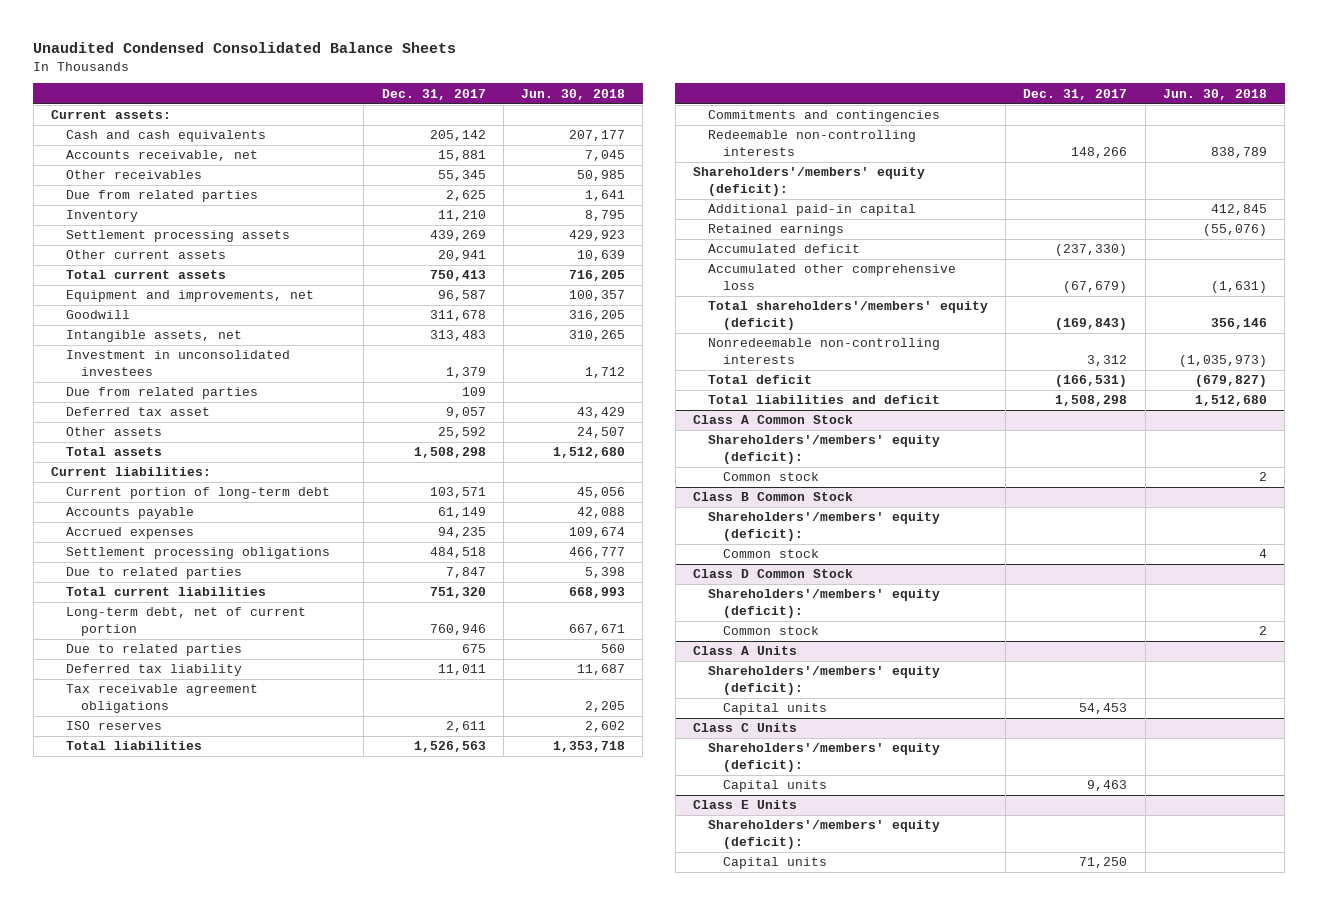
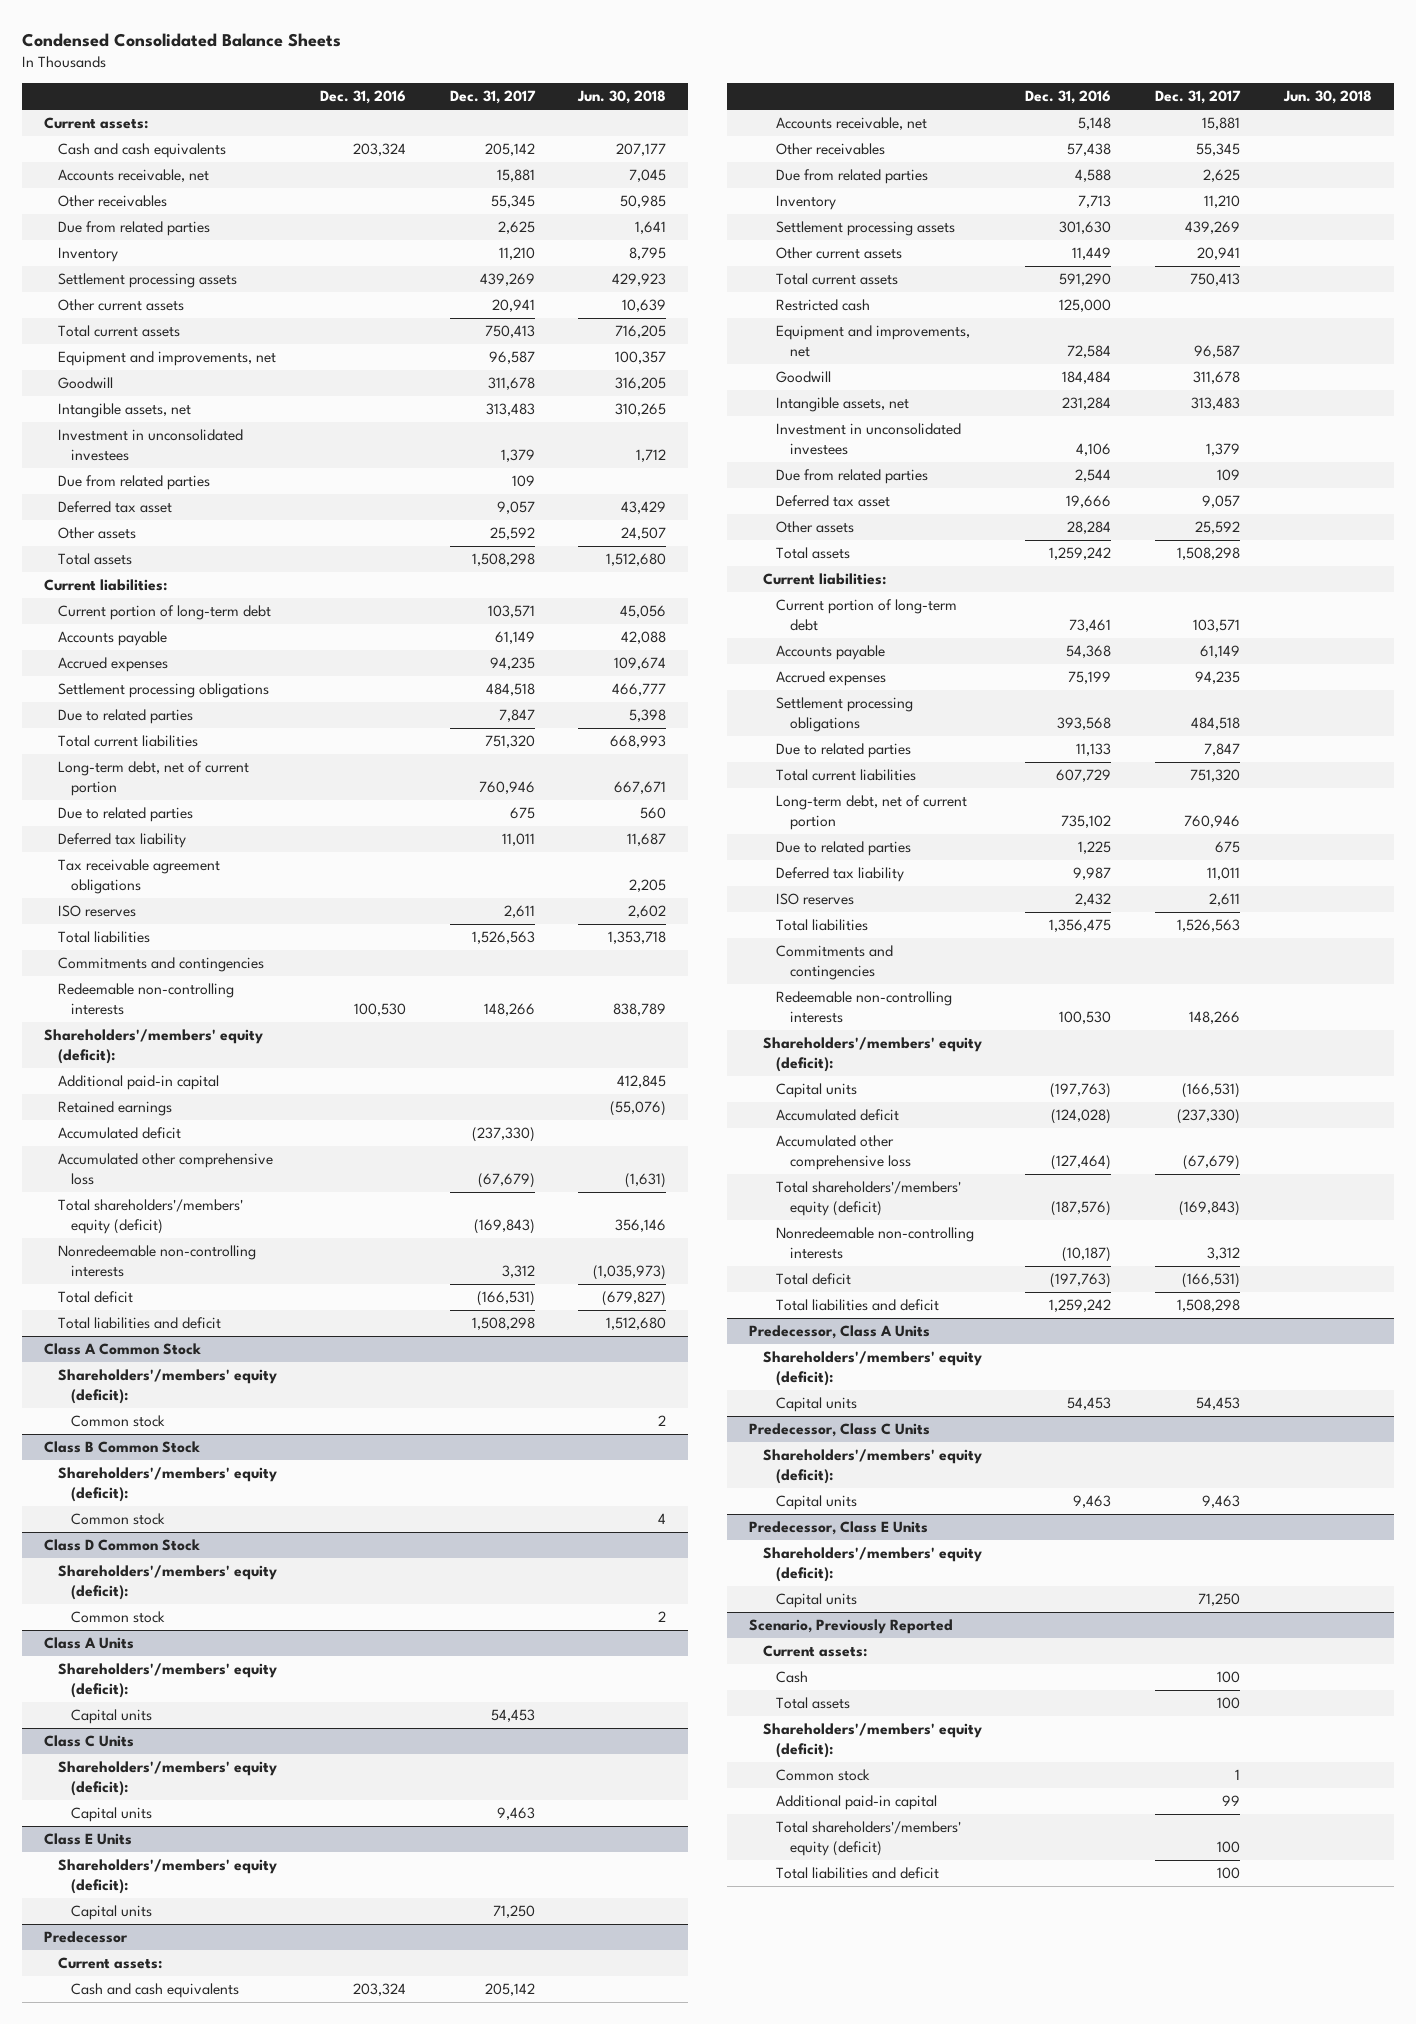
- Unaudited Condensed Consolidated Balance Sheets
+ Condensed Consolidated Balance Sheets
- | Dec. 31, 2017 | Jun. 30, 2018
+ | Dec. 31, 2016 | Dec. 31, 2017 | Jun. 30, 2018
+ Predecessor
+ Current assets:
+ Cash and cash equivalents | 203,324 | 205,142 |
+ Accounts receivable, net | 5,148 | 15,881 |
+ Other receivables | 57,438 | 55,345 |
+ Due from related parties | 4,588 | 2,625 |
+ Inventory | 7,713 | 11,210 |
+ Settlement processing assets | 301,630 | 439,269 |
+ Other current assets | 11,449 | 20,941 |
+ Total current assets | 591,290 | 750,413 |
+ Restricted cash | 125,000 | |
+ Equipment and improvements, net | 72,584 | 96,587 |
+ Goodwill | 184,484 | 311,678 |
+ Intangible assets, net | 231,284 | 313,483 |
+ Investment in unconsolidated investees | 4,106 | 1,379 |
+ Due from related parties | 2,544 | 109 |
+ Deferred tax asset | 19,666 | 9,057 |
+ Other assets | 28,284 | 25,592 |
+ Total assets | 1,259,242 | 1,508,298 |
+ Current liabilities:
+ Current portion of long-term debt | 73,461 | 103,571 |
+ Accounts payable | 54,368 | 61,149 |
+ Accrued expenses | 75,199 | 94,235 |
+ Settlement processing obligations | 393,568 | 484,518 |
+ Due to related parties | 11,133 | 7,847 |
+ Total current liabilities | 607,729 | 751,320 |
+ Long-term debt, net of current portion | 735,102 | 760,946 |
+ Due to related parties | 1,225 | 675 |
+ Deferred tax liability | 9,987 | 11,011 |
+ ISO reserves | 2,432 | 2,611 |
+ Total liabilities | 1,356,475 | 1,526,563 |
+ Commitments and contingencies
+ Redeemable non-controlling interests | 100,530 | 148,266 |
+ Shareholders'/members' equity (deficit):
+ Capital units | (197,763) | (166,531) |
+ Accumulated deficit | (124,028) | (237,330) |
+ Accumulated other comprehensive loss | (127,464) | (67,679) |
+ Total shareholders'/members' equity (deficit) | (187,576) | (169,843) |
+ Nonredeemable non-controlling interests | (10,187) | 3,312 |
+ Total deficit | (197,763) | (166,531) |
+ Total liabilities and deficit | 1,259,242 | 1,508,298 |
+ Predecessor, Class A Units
+ Shareholders'/members' equity (deficit):
+ Capital units | 54,453 | 54,453 |
+ Predecessor, Class C Units
+ Shareholders'/members' equity (deficit):
+ Capital units | 9,463 | 9,463 |
+ Predecessor, Class E Units
+ Shareholders'/members' equity (deficit):
+ Capital units | | 71,250 |
+ Scenario, Previously Reported
+ Current assets:
+ Cash | | 100 |
+ Total assets | | 100 |
+ Shareholders'/members' equity (deficit):
+ Common stock | | 1 |
+ Additional paid-in capital | | 99 |
+ Total shareholders'/members' equity (deficit) | | 100 |
+ Total liabilities and deficit | | 100 |

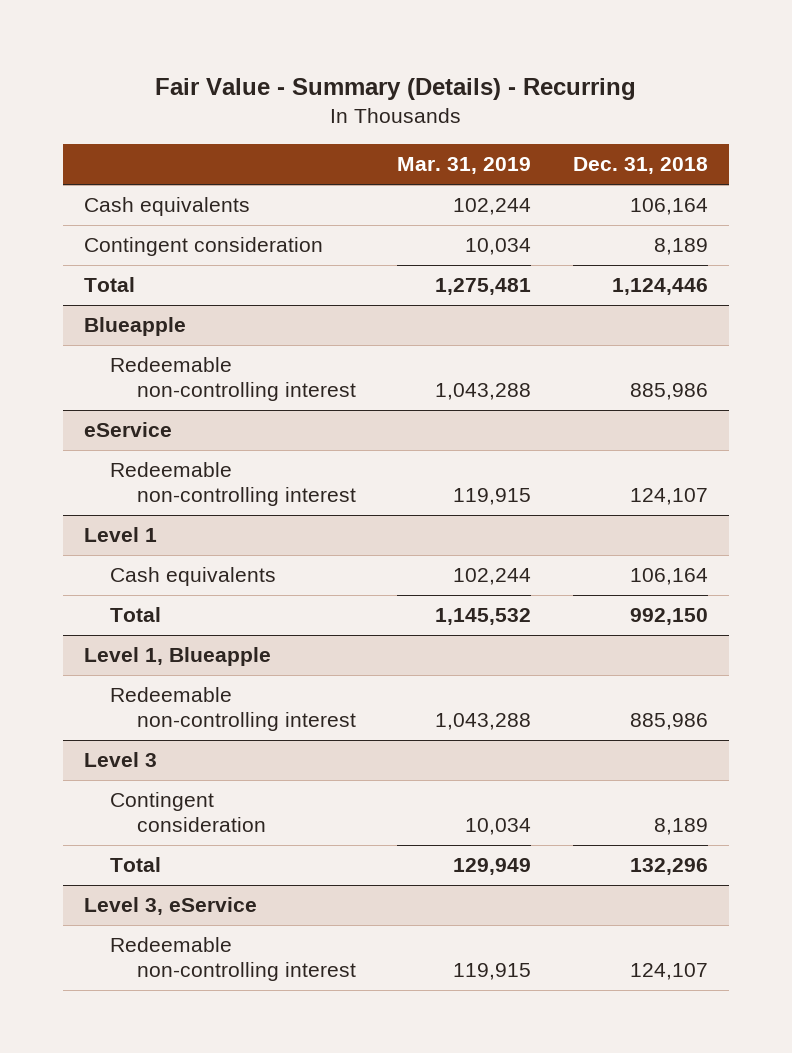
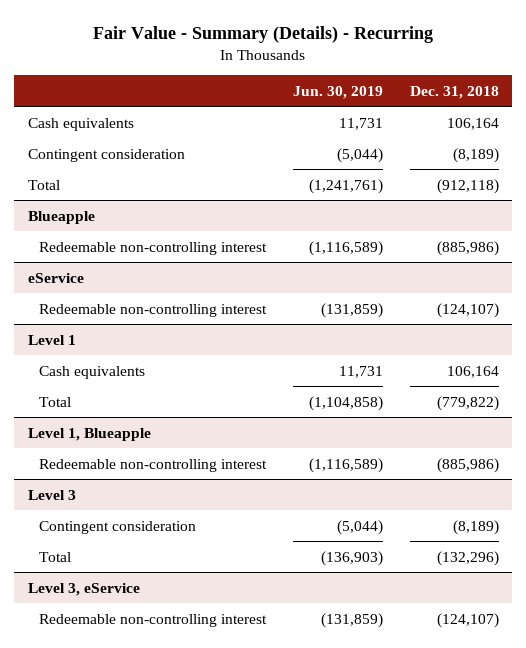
- | Mar. 31, 2019 | Dec. 31, 2018
+ | Jun. 30, 2019 | Dec. 31, 2018
- Contingent consideration | 10,034 | 8,189
- Total | 1,275,481 | 1,124,446
+ Contingent consideration | (5,044) | (8,189)
+ Total | (1,241,761) | (912,118)
@ Blueapple
- Redeemable non-controlling interest | 1,043,288 | 885,986
+ Redeemable non-controlling interest | (1,116,589) | (885,986)
@ eService
- Redeemable non-controlling interest | 119,915 | 124,107
+ Redeemable non-controlling interest | (131,859) | (124,107)
@ Level 1
- Total | 1,145,532 | 992,150
+ Total | (1,104,858) | (779,822)
@ Level 1, Blueapple
- Redeemable non-controlling interest | 1,043,288 | 885,986
+ Redeemable non-controlling interest | (1,116,589) | (885,986)
@ Level 3
- Contingent consideration | 10,034 | 8,189
- Total | 129,949 | 132,296
+ Contingent consideration | (5,044) | (8,189)
+ Total | (136,903) | (132,296)
@ Level 3, eService
- Redeemable non-controlling interest | 119,915 | 124,107
+ Redeemable non-controlling interest | (131,859) | (124,107)

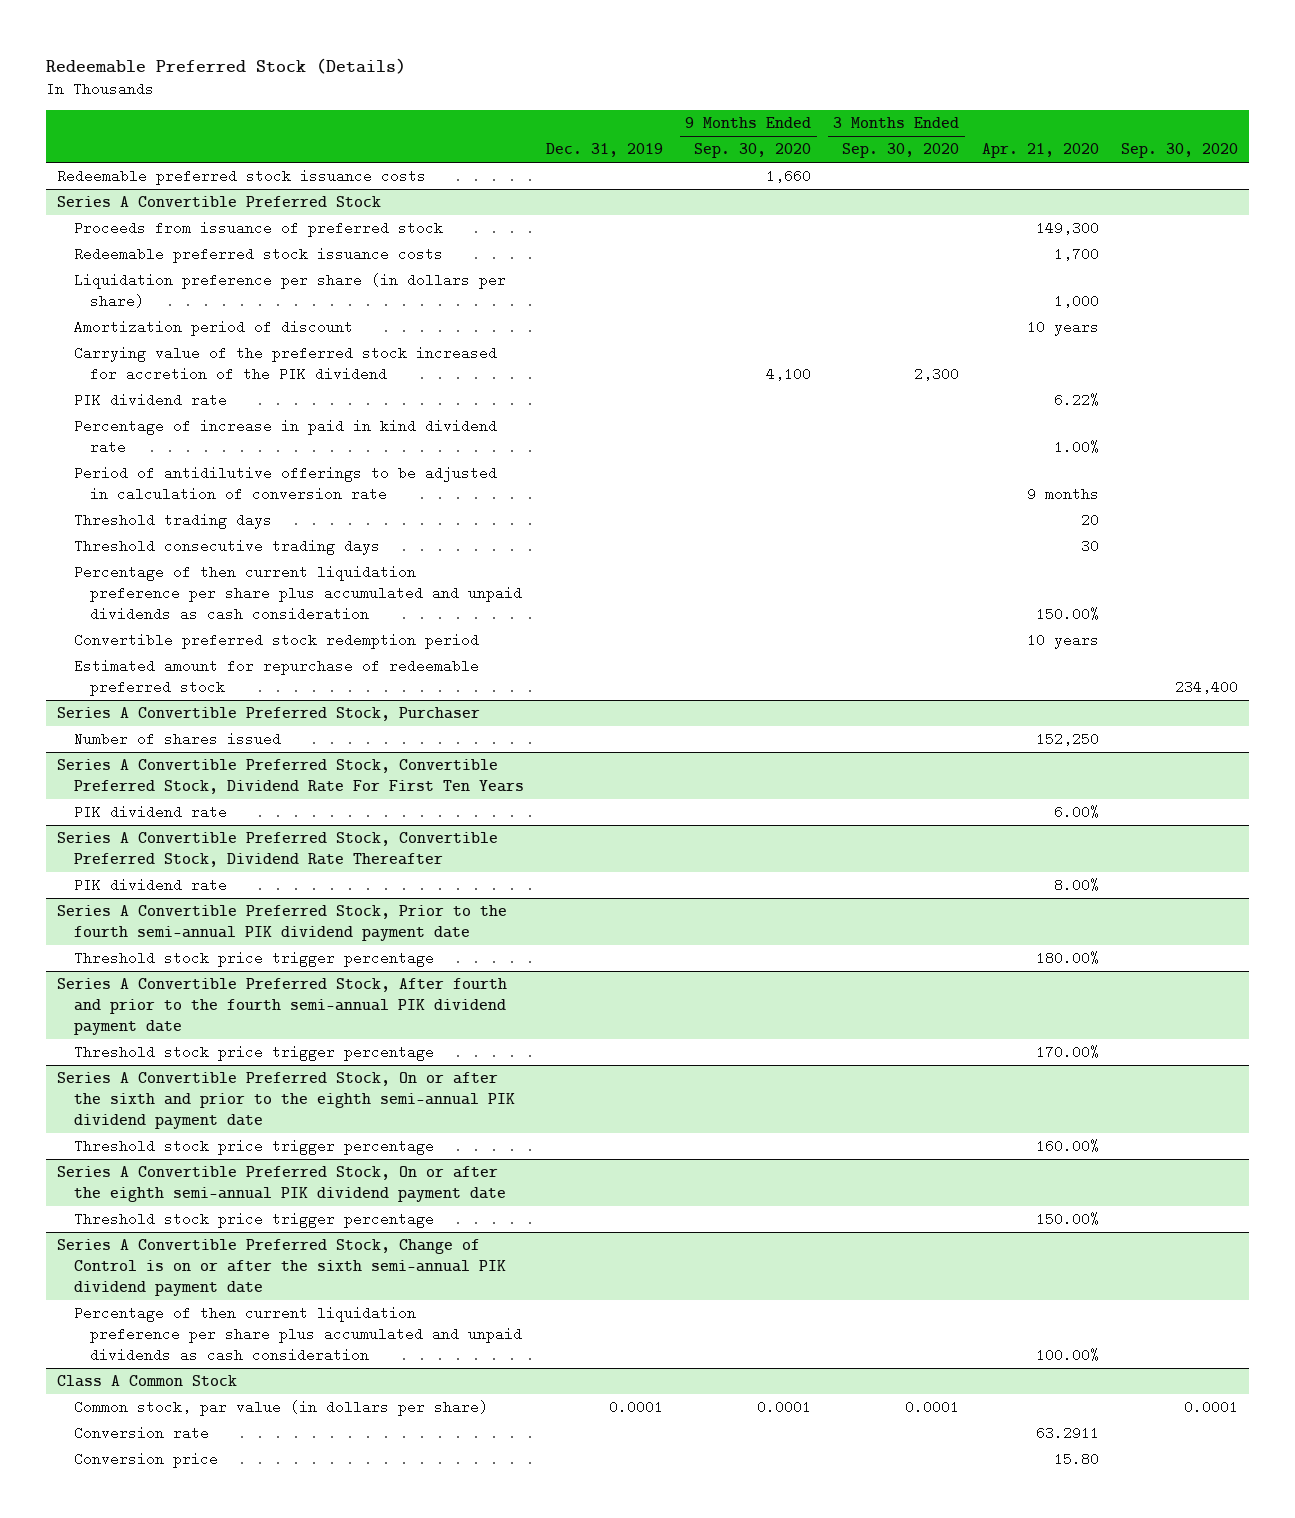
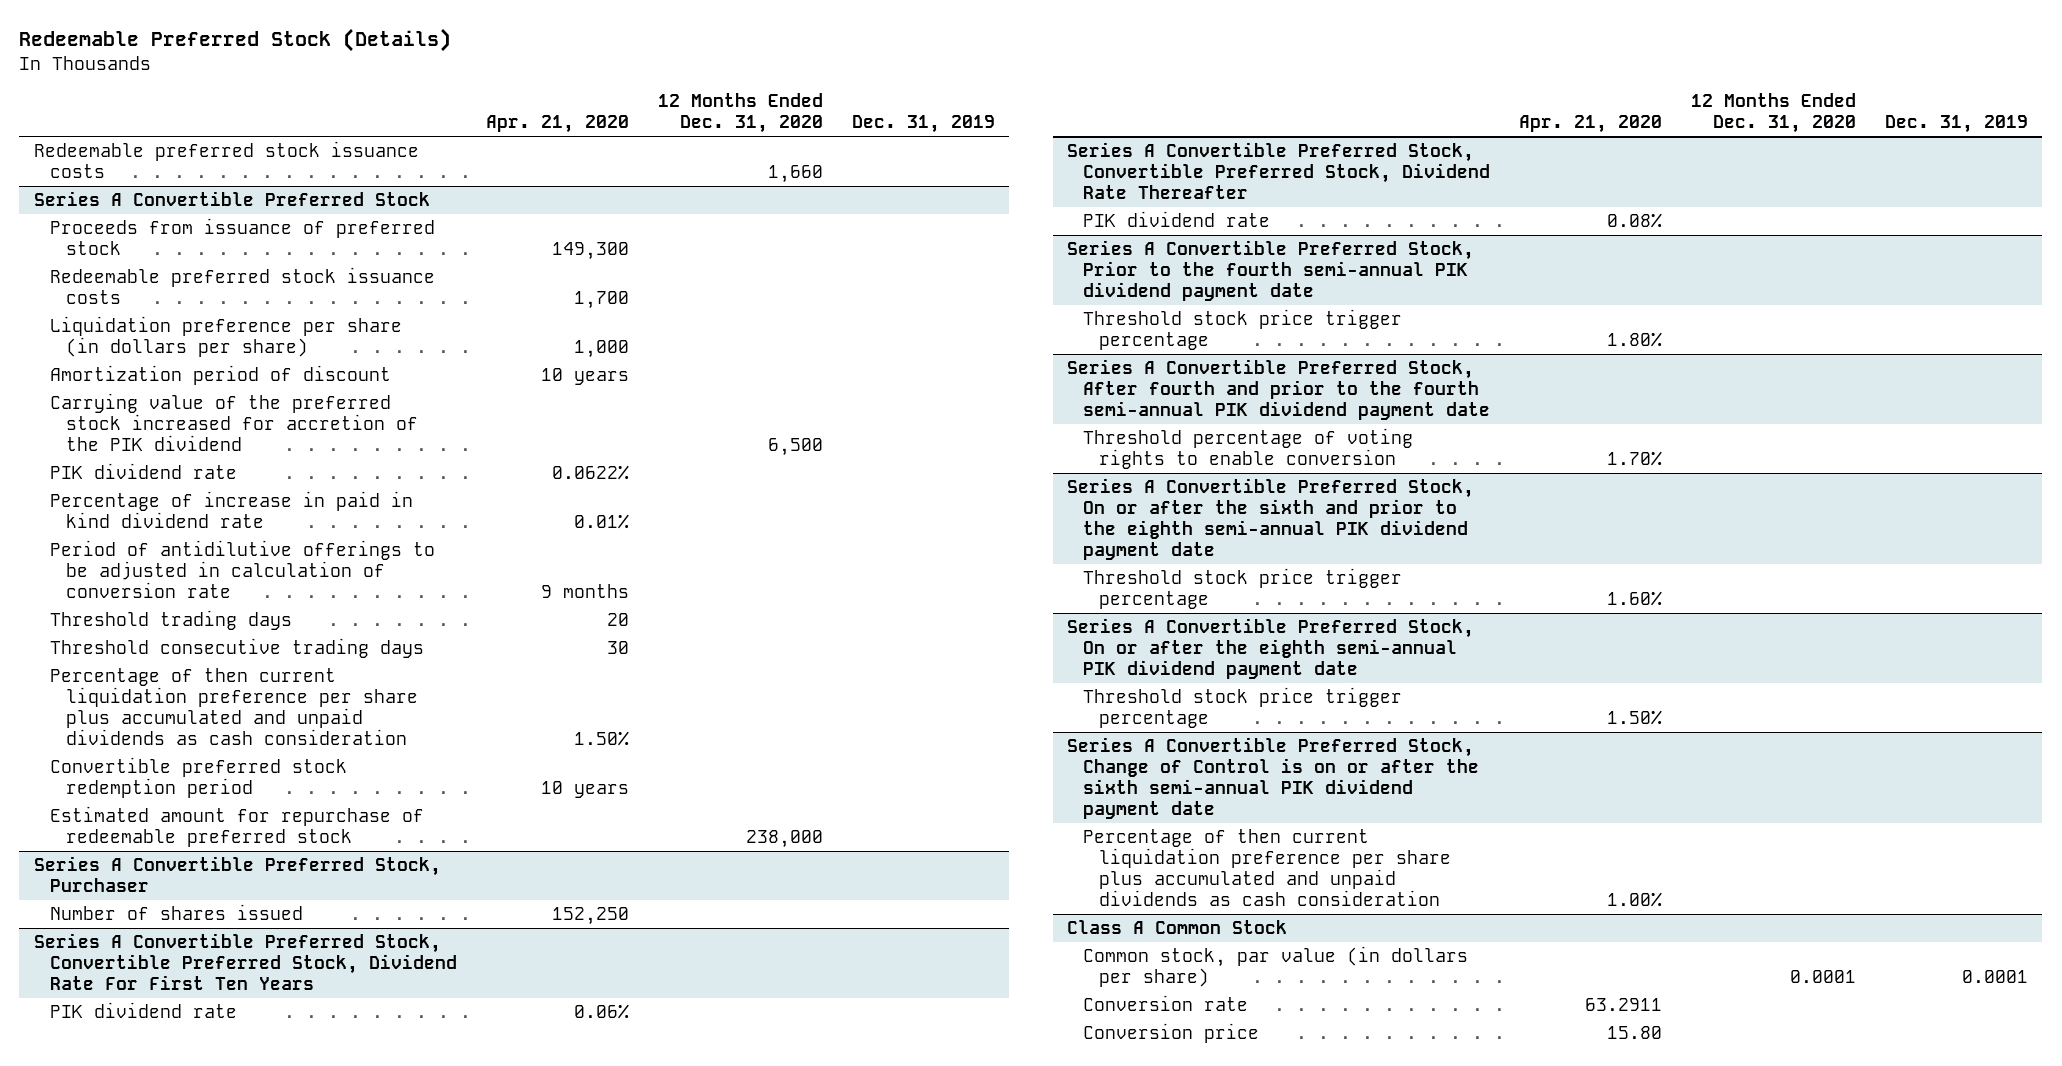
- | Dec. 31, 2019 | 9 Months Ended Sep. 30, 2020 | 3 Months Ended Sep. 30, 2020 | Apr. 21, 2020 | Sep. 30, 2020
+ | Apr. 21, 2020 | 12 Months Ended Dec. 31, 2020 | Dec. 31, 2019
@ Series A Convertible Preferred Stock
- PIK dividend rate | | | | 6.22% |
- Percentage of increase in paid in kind dividend rate | | | | 1.00% |
+ PIK dividend rate | 0.0622% | |
+ Percentage of increase in paid in kind dividend rate | 0.01% | |
- Percentage of then current liquidation preference per share plus accumulated and unpaid dividends as cash consideration | | | | 150.00% |
+ Percentage of then current liquidation preference per share plus accumulated and unpaid dividends as cash consideration | 1.50% | |
@ Series A Convertible Preferred Stock, Convertible Preferred Stock, Dividend Rate For First Ten Years
- PIK dividend rate | | | | 6.00% |
+ PIK dividend rate | 0.06% | |
@ Series A Convertible Preferred Stock, Convertible Preferred Stock, Dividend Rate Thereafter
- PIK dividend rate | | | | 8.00% |
+ PIK dividend rate | 0.08% | |
@ Series A Convertible Preferred Stock, Prior to the fourth semi-annual PIK dividend payment date
- Threshold stock price trigger percentage | | | | 180.00% |
+ Threshold stock price trigger percentage | 1.80% | |
@ Series A Convertible Preferred Stock, After fourth and prior to the fourth semi-annual PIK dividend payment date
- Threshold stock price trigger percentage | | | | 170.00% |
+ Threshold percentage of voting rights to enable conversion | 1.70% | |
@ Series A Convertible Preferred Stock, On or after the sixth and prior to the eighth semi-annual PIK dividend payment date
- Threshold stock price trigger percentage | | | | 160.00% |
+ Threshold stock price trigger percentage | 1.60% | |
@ Series A Convertible Preferred Stock, On or after the eighth semi-annual PIK dividend payment date
- Threshold stock price trigger percentage | | | | 150.00% |
+ Threshold stock price trigger percentage | 1.50% | |
@ Series A Convertible Preferred Stock, Change of Control is on or after the sixth semi-annual PIK dividend payment date
- Percentage of then current liquidation preference per share plus accumulated and unpaid dividends as cash consideration | | | | 100.00% |
+ Percentage of then current liquidation preference per share plus accumulated and unpaid dividends as cash consideration | 1.00% | |

